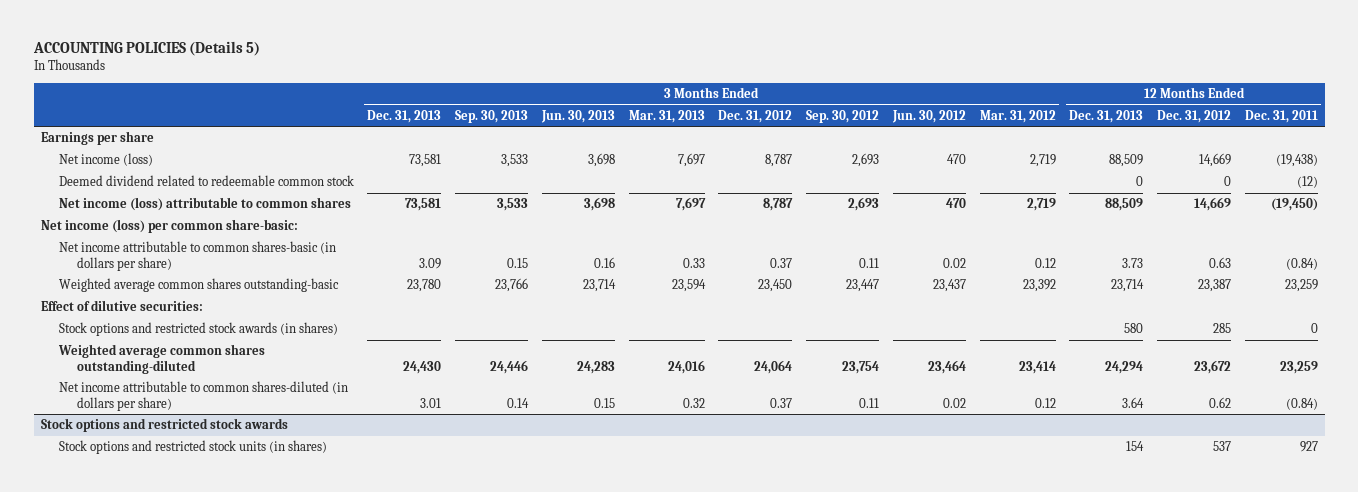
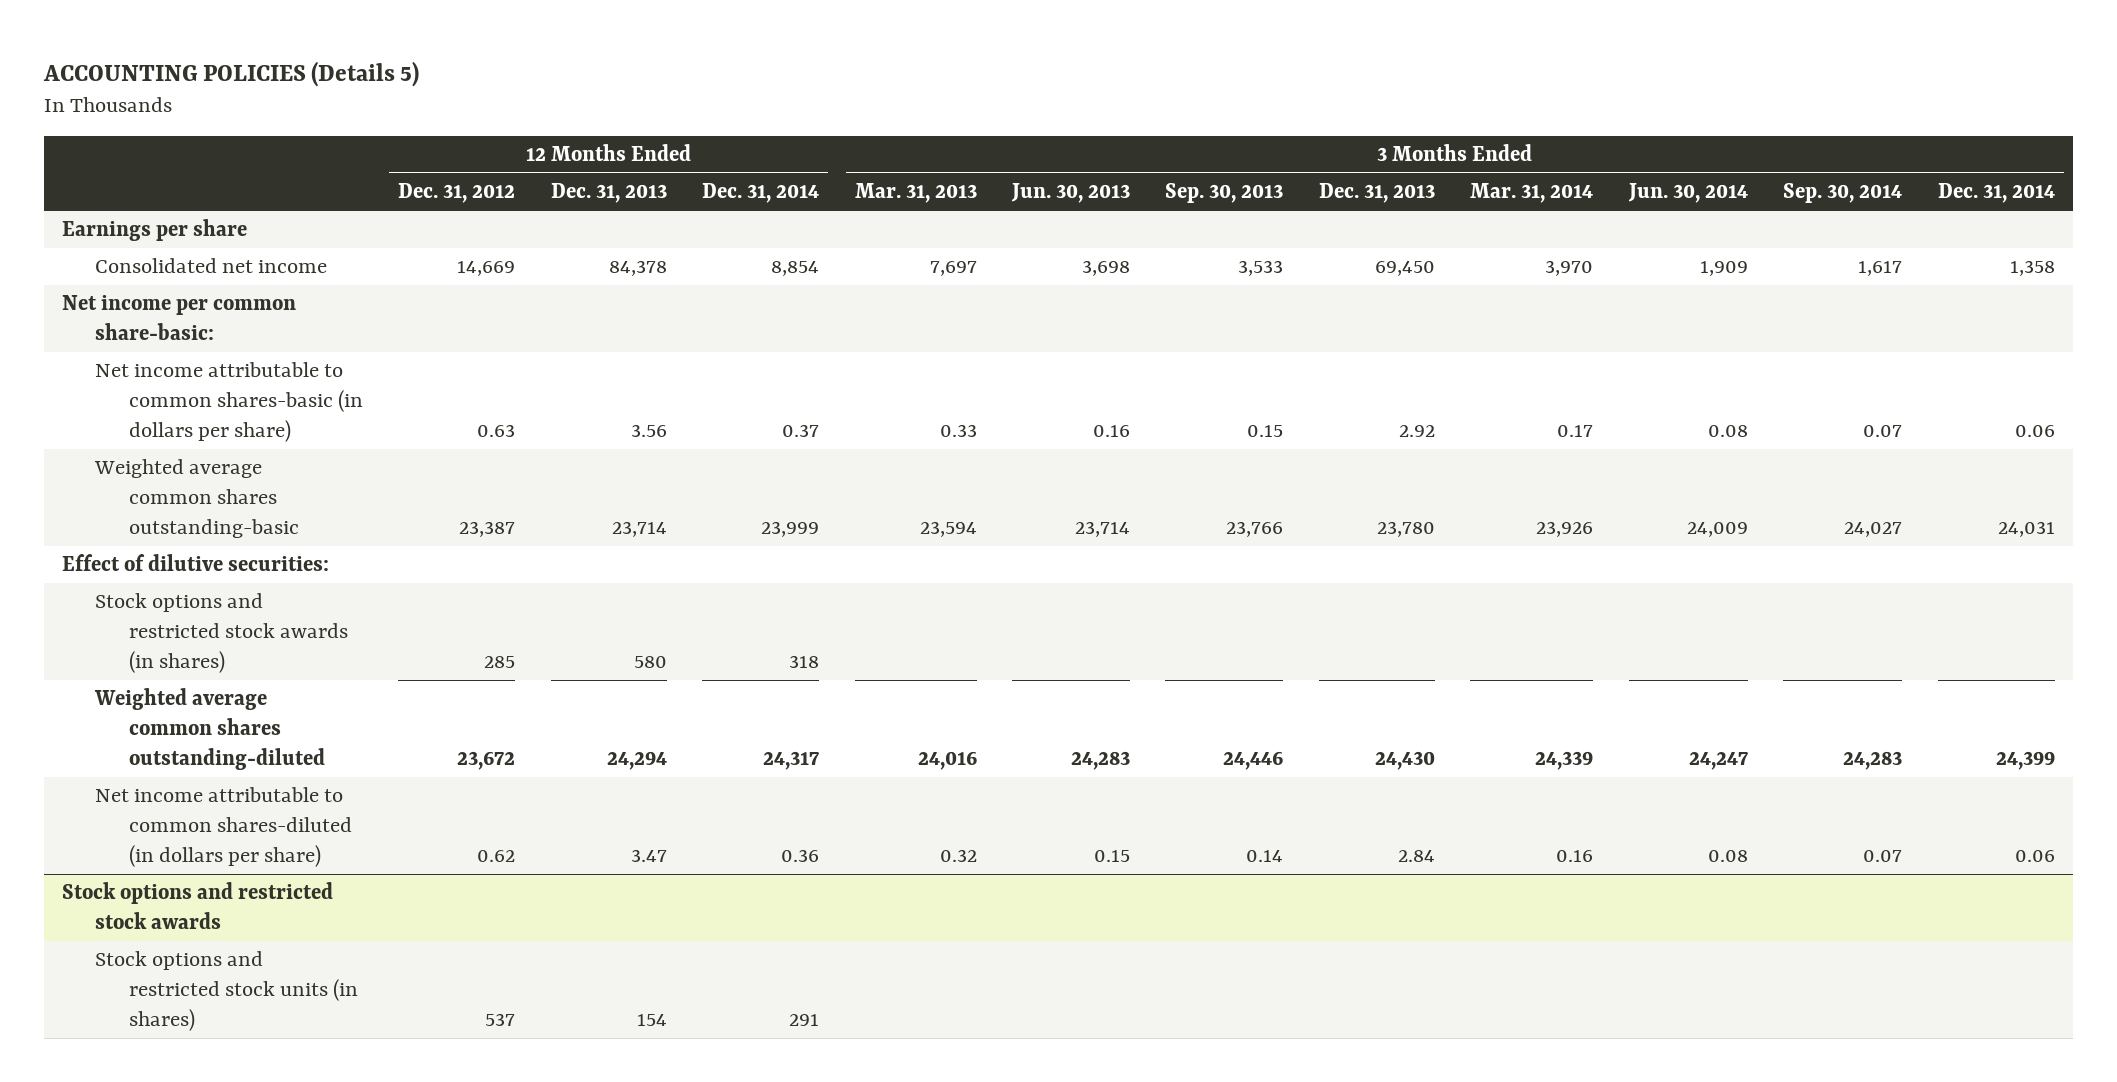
- | 3 Months Ended Dec. 31, 2013 | 3 Months Ended Sep. 30, 2013 | 3 Months Ended Jun. 30, 2013 | 3 Months Ended Mar. 31, 2013 | 3 Months Ended Dec. 31, 2012 | 3 Months Ended Sep. 30, 2012 | 3 Months Ended Jun. 30, 2012 | 3 Months Ended Mar. 31, 2012 | 12 Months Ended Dec. 31, 2013 | 12 Months Ended Dec. 31, 2012 | 12 Months Ended Dec. 31, 2011
+ | 12 Months Ended Dec. 31, 2012 | 12 Months Ended Dec. 31, 2013 | 12 Months Ended Dec. 31, 2014 | 3 Months Ended Mar. 31, 2013 | 3 Months Ended Jun. 30, 2013 | 3 Months Ended Sep. 30, 2013 | 3 Months Ended Dec. 31, 2013 | 3 Months Ended Mar. 31, 2014 | 3 Months Ended Jun. 30, 2014 | 3 Months Ended Sep. 30, 2014 | 3 Months Ended Dec. 31, 2014
- Net income (loss) | 73,581 | 3,533 | 3,698 | 7,697 | 8,787 | 2,693 | 470 | 2,719 | 88,509 | 14,669 | (19,438)
- Deemed dividend related to redeemable common stock | | | | | | | | | 0 | 0 | (12)
- Net income (loss) attributable to common shares | 73,581 | 3,533 | 3,698 | 7,697 | 8,787 | 2,693 | 470 | 2,719 | 88,509 | 14,669 | (19,450)
- Net income (loss) per common share-basic:
- Net income attributable to common shares-basic (in dollars per share) | 3.09 | 0.15 | 0.16 | 0.33 | 0.37 | 0.11 | 0.02 | 0.12 | 3.73 | 0.63 | (0.84)
+ Consolidated net income | 14,669 | 84,378 | 8,854 | 7,697 | 3,698 | 3,533 | 69,450 | 3,970 | 1,909 | 1,617 | 1,358
+ Net income per common share-basic:
+ Net income attributable to common shares-basic (in dollars per share) | 0.63 | 3.56 | 0.37 | 0.33 | 0.16 | 0.15 | 2.92 | 0.17 | 0.08 | 0.07 | 0.06
- Net income attributable to common shares-diluted (in dollars per share) | 3.01 | 0.14 | 0.15 | 0.32 | 0.37 | 0.11 | 0.02 | 0.12 | 3.64 | 0.62 | (0.84)
+ Net income attributable to common shares-diluted (in dollars per share) | 0.62 | 3.47 | 0.36 | 0.32 | 0.15 | 0.14 | 2.84 | 0.16 | 0.08 | 0.07 | 0.06

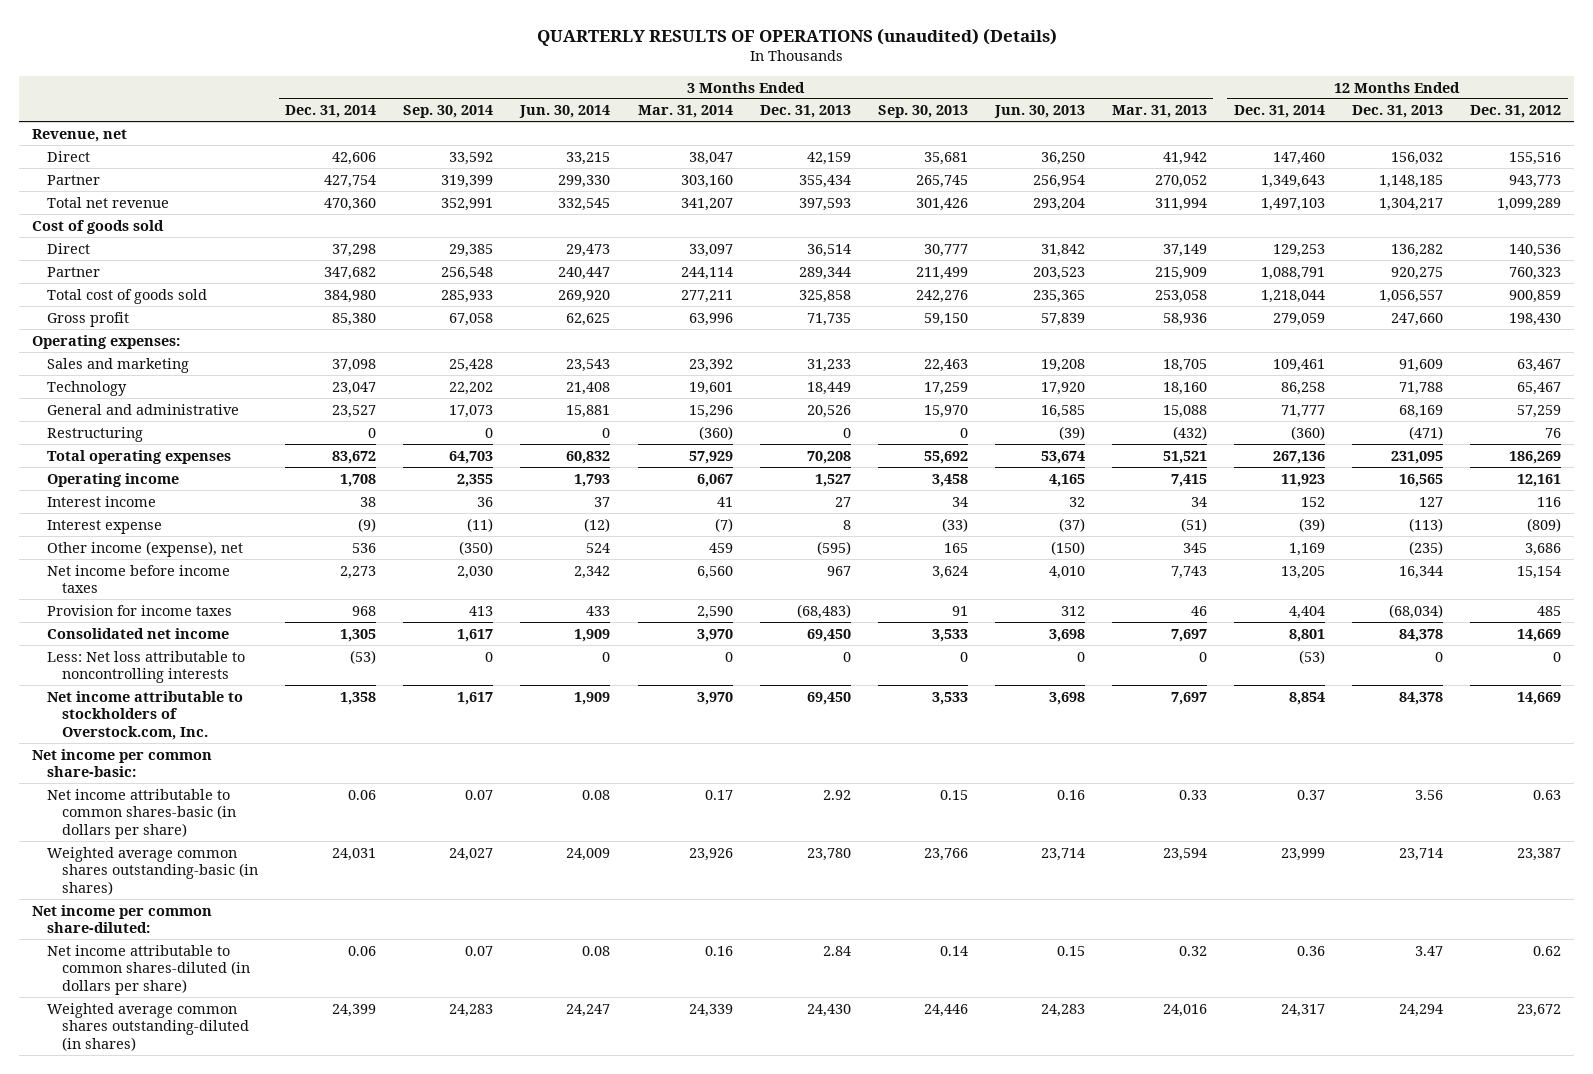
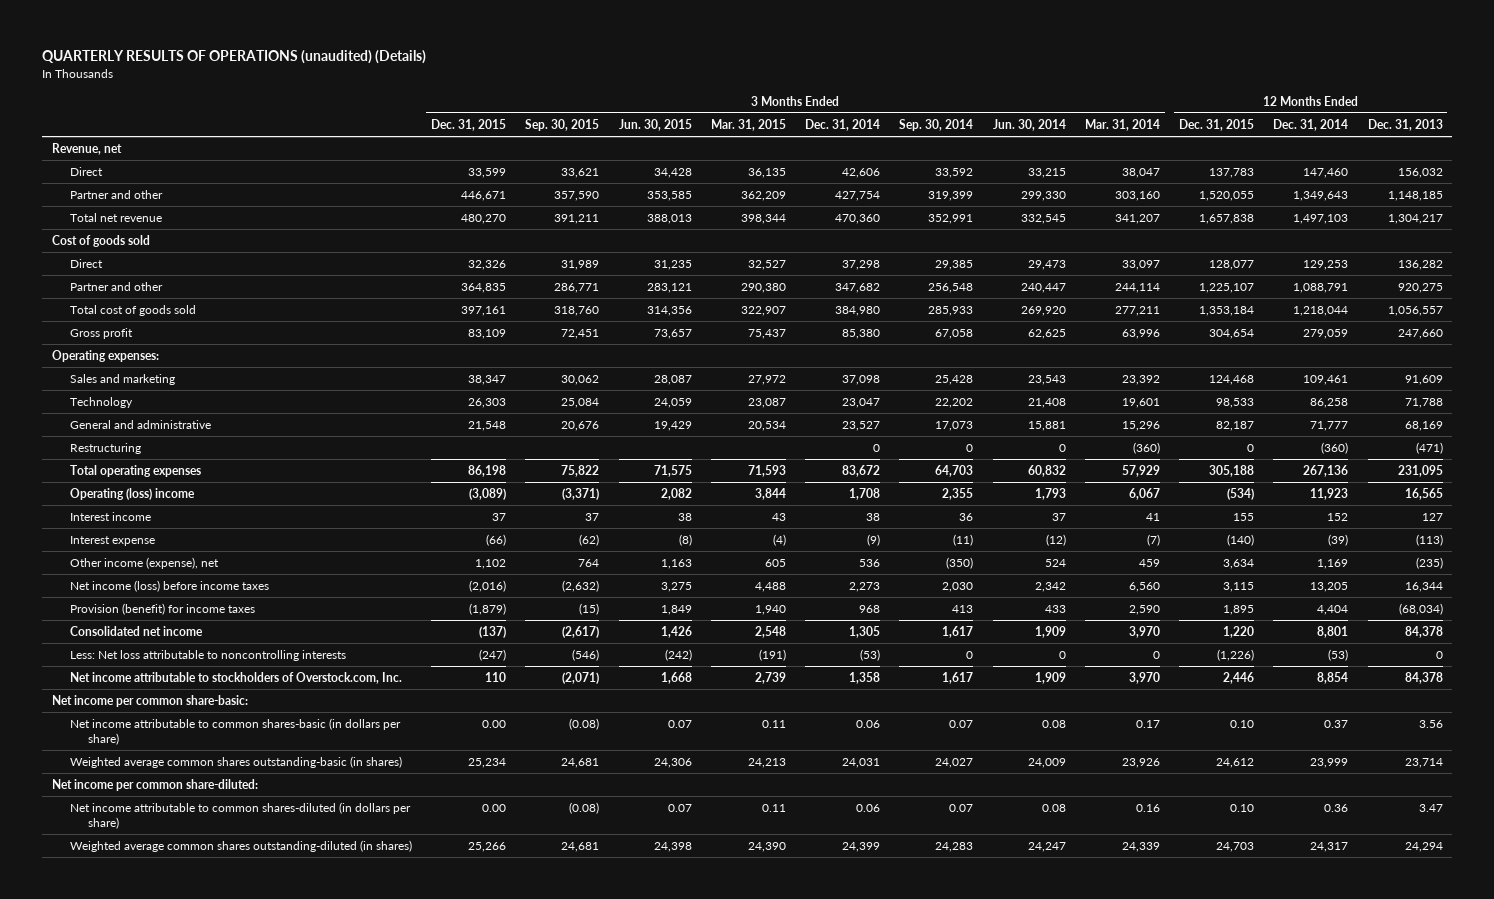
- | 3 Months Ended Dec. 31, 2014 | 3 Months Ended Sep. 30, 2014 | 3 Months Ended Jun. 30, 2014 | 3 Months Ended Mar. 31, 2014 | 3 Months Ended Dec. 31, 2013 | 3 Months Ended Sep. 30, 2013 | 3 Months Ended Jun. 30, 2013 | 3 Months Ended Mar. 31, 2013 | 12 Months Ended Dec. 31, 2014 | 12 Months Ended Dec. 31, 2013 | 12 Months Ended Dec. 31, 2012
+ | 3 Months Ended Dec. 31, 2015 | 3 Months Ended Sep. 30, 2015 | 3 Months Ended Jun. 30, 2015 | 3 Months Ended Mar. 31, 2015 | 3 Months Ended Dec. 31, 2014 | 3 Months Ended Sep. 30, 2014 | 3 Months Ended Jun. 30, 2014 | 3 Months Ended Mar. 31, 2014 | 12 Months Ended Dec. 31, 2015 | 12 Months Ended Dec. 31, 2014 | 12 Months Ended Dec. 31, 2013
- Partner | 427,754 | 319,399 | 299,330 | 303,160 | 355,434 | 265,745 | 256,954 | 270,052 | 1,349,643 | 1,148,185 | 943,773
+ Partner and other | 446,671 | 357,590 | 353,585 | 362,209 | 427,754 | 319,399 | 299,330 | 303,160 | 1,520,055 | 1,349,643 | 1,148,185
- Partner | 347,682 | 256,548 | 240,447 | 244,114 | 289,344 | 211,499 | 203,523 | 215,909 | 1,088,791 | 920,275 | 760,323
+ Partner and other | 364,835 | 286,771 | 283,121 | 290,380 | 347,682 | 256,548 | 240,447 | 244,114 | 1,225,107 | 1,088,791 | 920,275
- Operating income | 1,708 | 2,355 | 1,793 | 6,067 | 1,527 | 3,458 | 4,165 | 7,415 | 11,923 | 16,565 | 12,161
+ Operating (loss) income | (3,089) | (3,371) | 2,082 | 3,844 | 1,708 | 2,355 | 1,793 | 6,067 | (534) | 11,923 | 16,565
- Net income before income taxes | 2,273 | 2,030 | 2,342 | 6,560 | 967 | 3,624 | 4,010 | 7,743 | 13,205 | 16,344 | 15,154
- Provision for income taxes | 968 | 413 | 433 | 2,590 | (68,483) | 91 | 312 | 46 | 4,404 | (68,034) | 485
+ Net income (loss) before income taxes | (2,016) | (2,632) | 3,275 | 4,488 | 2,273 | 2,030 | 2,342 | 6,560 | 3,115 | 13,205 | 16,344
+ Provision (benefit) for income taxes | (1,879) | (15) | 1,849 | 1,940 | 968 | 413 | 433 | 2,590 | 1,895 | 4,404 | (68,034)

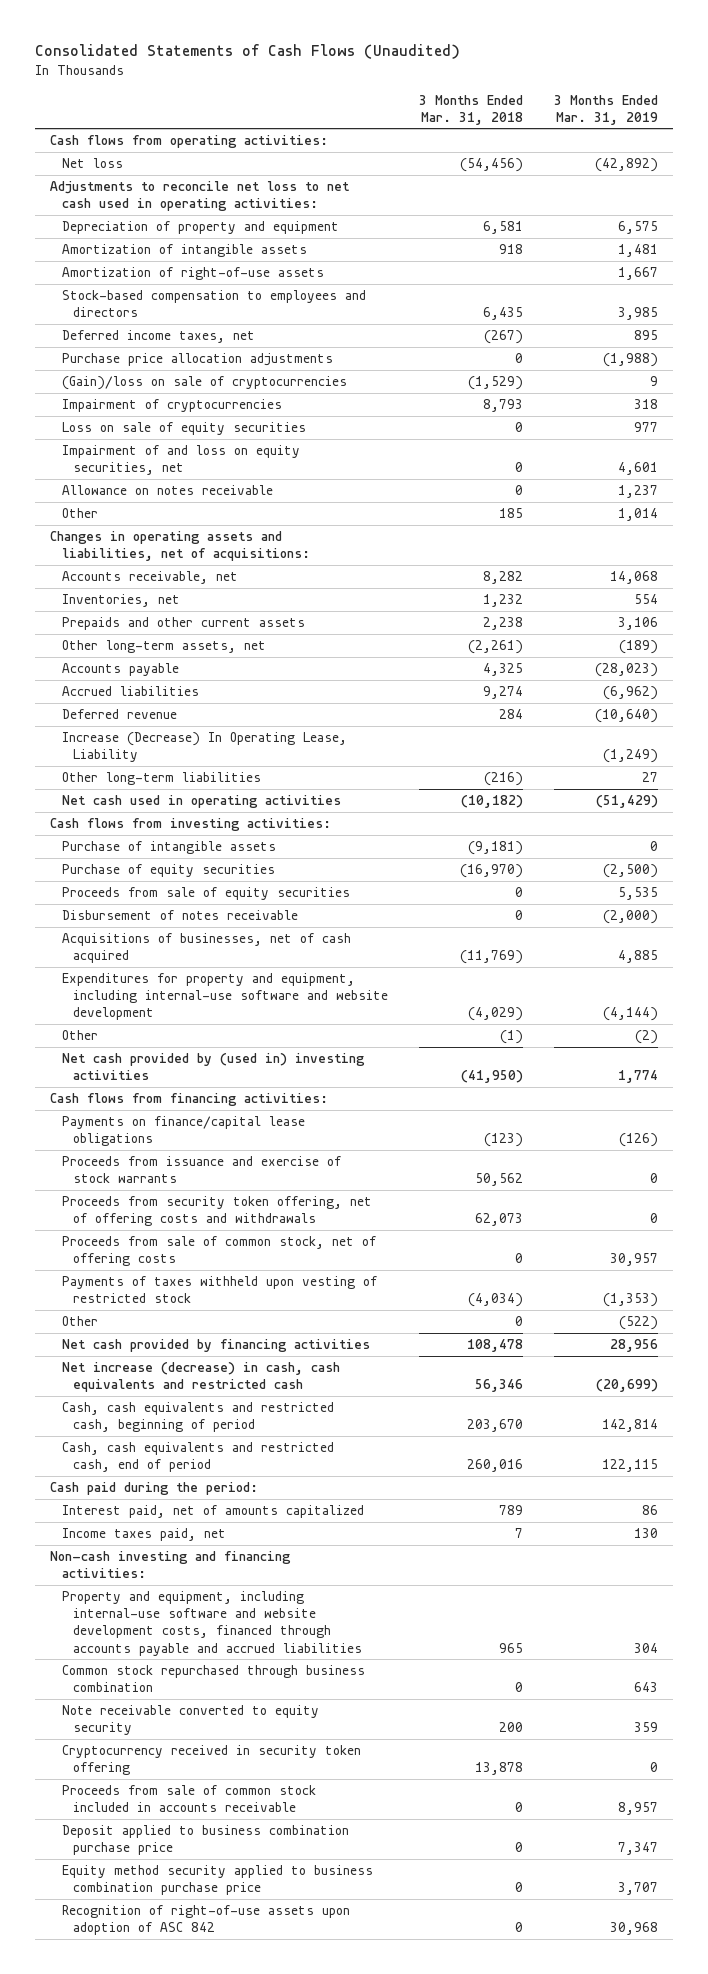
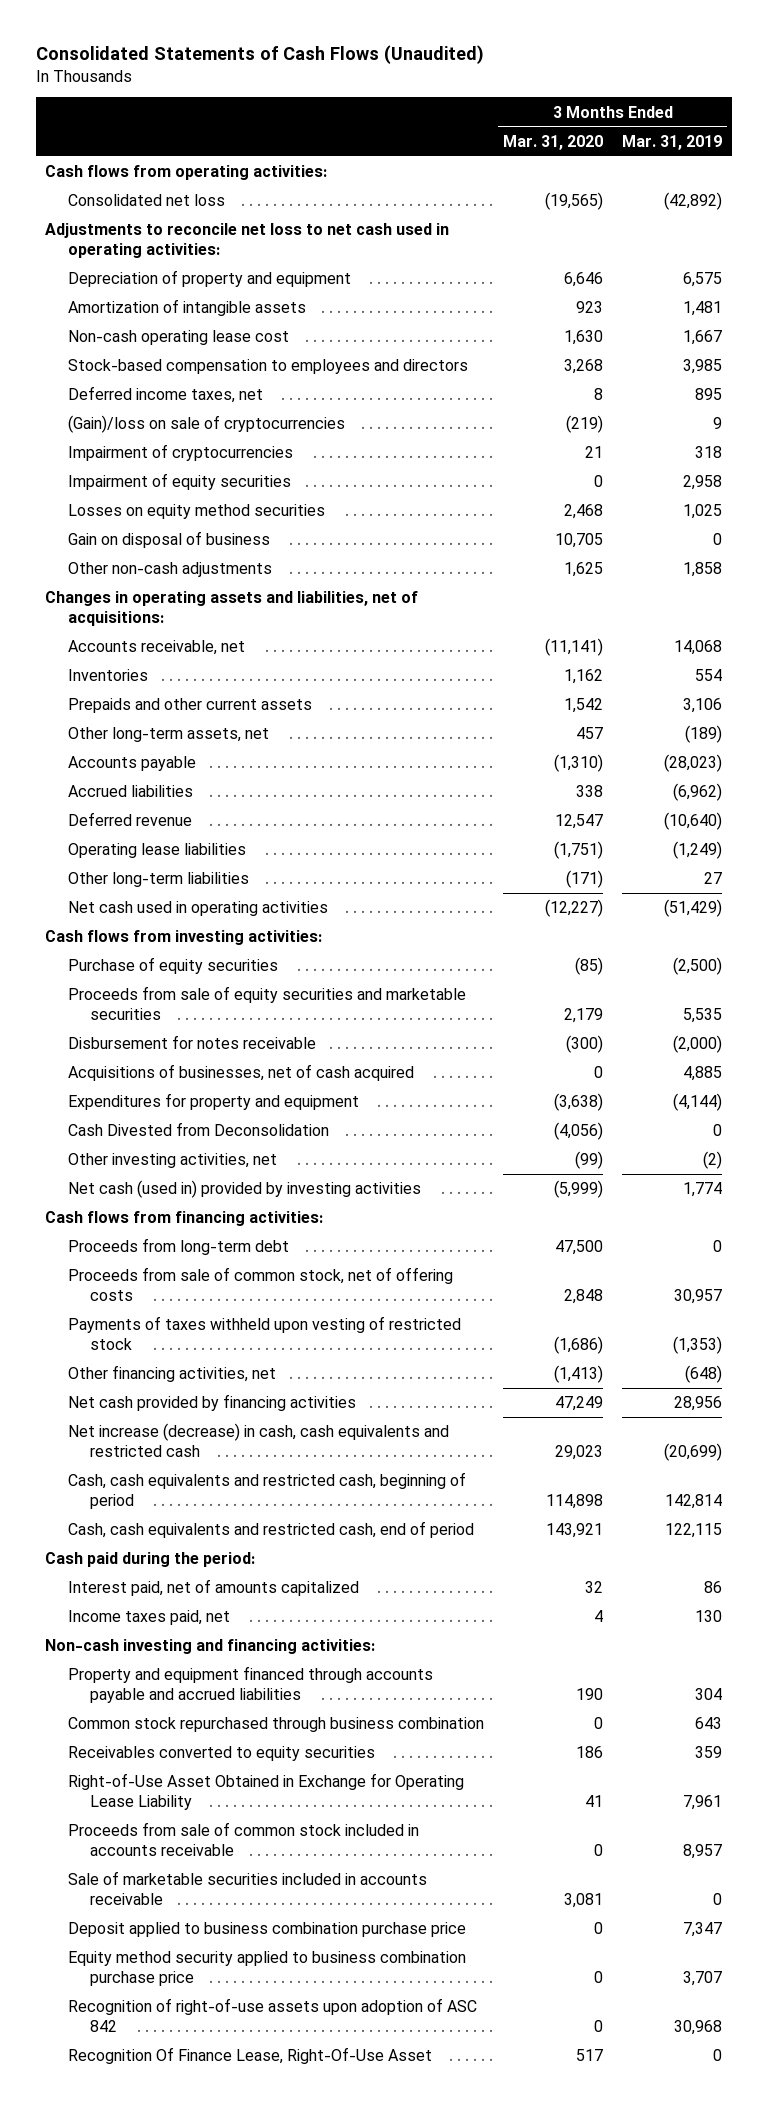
- | 3 Months Ended Mar. 31, 2018 | 3 Months Ended Mar. 31, 2019
+ | 3 Months Ended Mar. 31, 2020 | 3 Months Ended Mar. 31, 2019
- Net loss | (54,456) | (42,892)
+ Consolidated net loss | (19,565) | (42,892)
- Amortization of right-of-use assets | | 1,667
+ Non-cash operating lease cost | 1,630 | 1,667
- Purchase price allocation adjustments | 0 | (1,988)
- Loss on sale of equity securities | 0 | 977
- Impairment of and loss on equity securities, net | 0 | 4,601
- Allowance on notes receivable | 0 | 1,237
- Other | 185 | 1,014
+ Impairment of equity securities | 0 | 2,958
+ Losses on equity method securities | 2,468 | 1,025
+ Gain on disposal of business | 10,705 | 0
+ Other non-cash adjustments | 1,625 | 1,858
- Inventories, net | 1,232 | 554
+ Inventories | 1,162 | 554
- Increase (Decrease) In Operating Lease, Liability | | (1,249)
+ Operating lease liabilities | (1,751) | (1,249)
- Purchase of intangible assets | (9,181) | 0
- Proceeds from sale of equity securities | 0 | 5,535
- Disbursement of notes receivable | 0 | (2,000)
+ Proceeds from sale of equity securities and marketable securities | 2,179 | 5,535
+ Disbursement for notes receivable | (300) | (2,000)
- Expenditures for property and equipment, including internal-use software and website development | (4,029) | (4,144)
- Other | (1) | (2)
- Net cash provided by (used in) investing activities | (41,950) | 1,774
+ Expenditures for property and equipment | (3,638) | (4,144)
+ Cash Divested from Deconsolidation | (4,056) | 0
+ Other investing activities, net | (99) | (2)
+ Net cash (used in) provided by investing activities | (5,999) | 1,774
- Payments on finance/capital lease obligations | (123) | (126)
- Proceeds from issuance and exercise of stock warrants | 50,562 | 0
- Proceeds from security token offering, net of offering costs and withdrawals | 62,073 | 0
+ Proceeds from long-term debt | 47,500 | 0
- Other | 0 | (522)
+ Other financing activities, net | (1,413) | (648)
- Property and equipment, including internal-use software and website development costs, financed through accounts payable and accrued liabilities | 965 | 304
+ Property and equipment financed through accounts payable and accrued liabilities | 190 | 304
- Note receivable converted to equity security | 200 | 359
- Cryptocurrency received in security token offering | 13,878 | 0
+ Receivables converted to equity securities | 186 | 359
+ Right-of-Use Asset Obtained in Exchange for Operating Lease Liability | 41 | 7,961
+ Sale of marketable securities included in accounts receivable | 3,081 | 0
+ Recognition Of Finance Lease, Right-Of-Use Asset | 517 | 0

